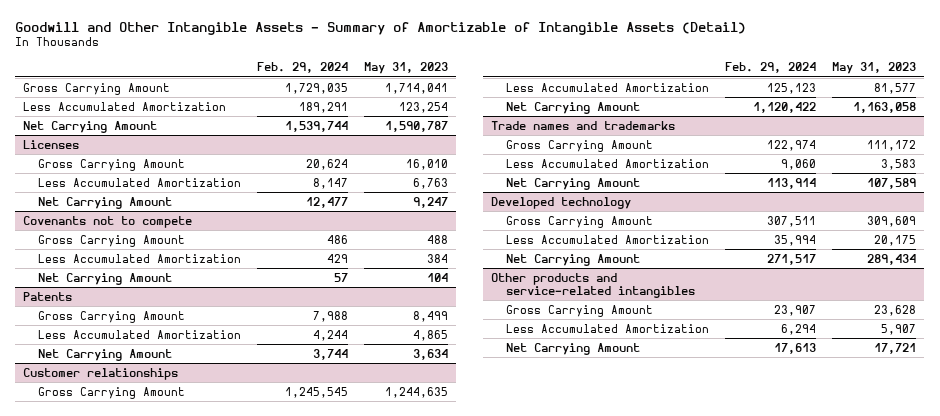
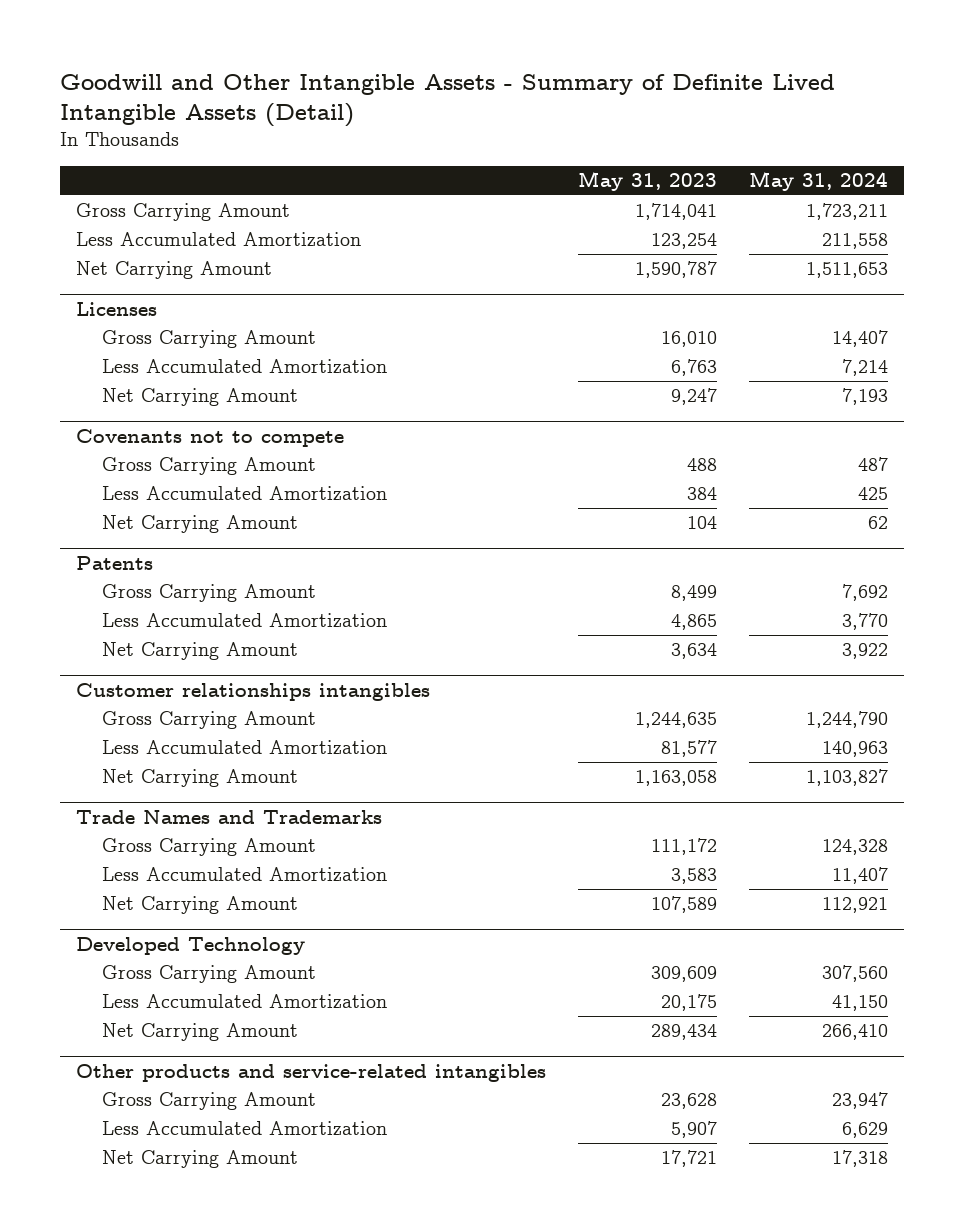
- Goodwill and Other Intangible Assets - Summary of Amortizable of Intangible Assets (Detail)
+ Goodwill and Other Intangible Assets - Summary of Definite Lived Intangible Assets (Detail)
- | Feb. 29, 2024 | May 31, 2023
+ | May 31, 2023 | May 31, 2024
- Customer relationships
+ Customer relationships intangibles
- Trade names and trademarks
+ Trade Names and Trademarks
- Developed technology
+ Developed Technology

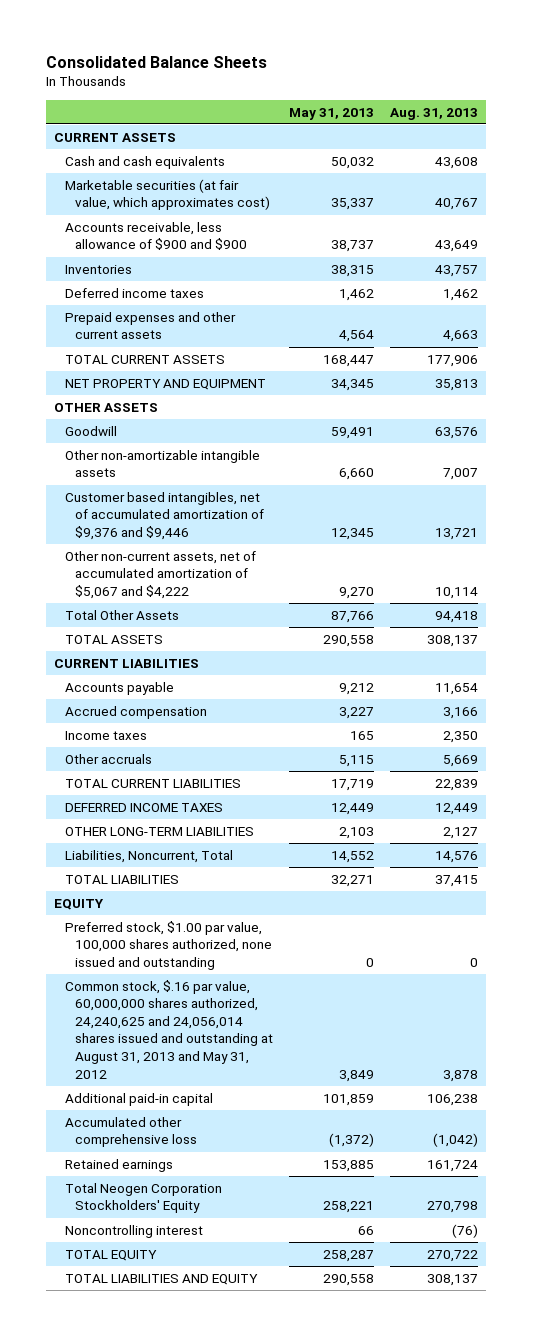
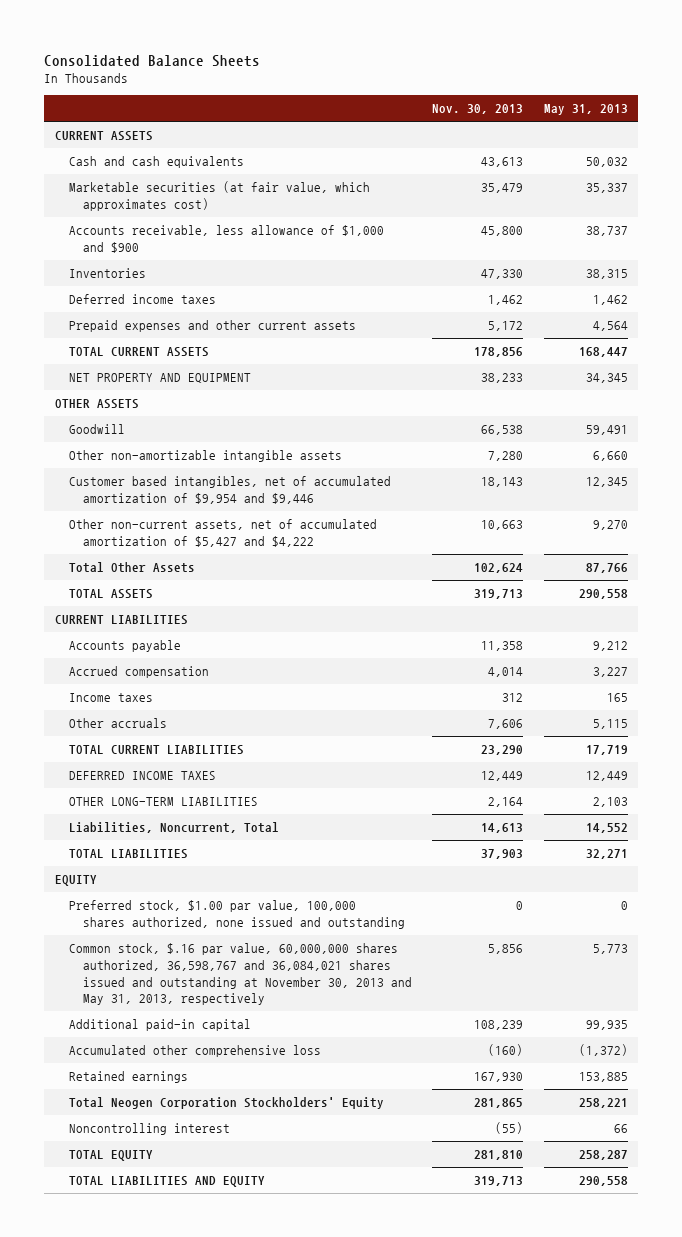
- | May 31, 2013 | Aug. 31, 2013
+ | Nov. 30, 2013 | May 31, 2013
- Accounts receivable, less allowance of $900 and $900 | 38,737 | 43,649
+ Accounts receivable, less allowance of $1,000 and $900 | 45,800 | 38,737
- Customer based intangibles, net of accumulated amortization of $9,376 and $9,446 | 12,345 | 13,721
- Other non-current assets, net of accumulated amortization of $5,067 and $4,222 | 9,270 | 10,114
+ Customer based intangibles, net of accumulated amortization of $9,954 and $9,446 | 18,143 | 12,345
+ Other non-current assets, net of accumulated amortization of $5,427 and $4,222 | 10,663 | 9,270
- Common stock, $.16 par value, 60,000,000 shares authorized, 24,240,625 and 24,056,014 shares issued and outstanding at August 31, 2013 and May 31, 2012 | 3,849 | 3,878
- Additional paid-in capital | 101,859 | 106,238
+ Common stock, $.16 par value, 60,000,000 shares authorized, 36,598,767 and 36,084,021 shares issued and outstanding at November 30, 2013 and May 31, 2013, respectively | 5,856 | 5,773
+ Additional paid-in capital | 108,239 | 99,935

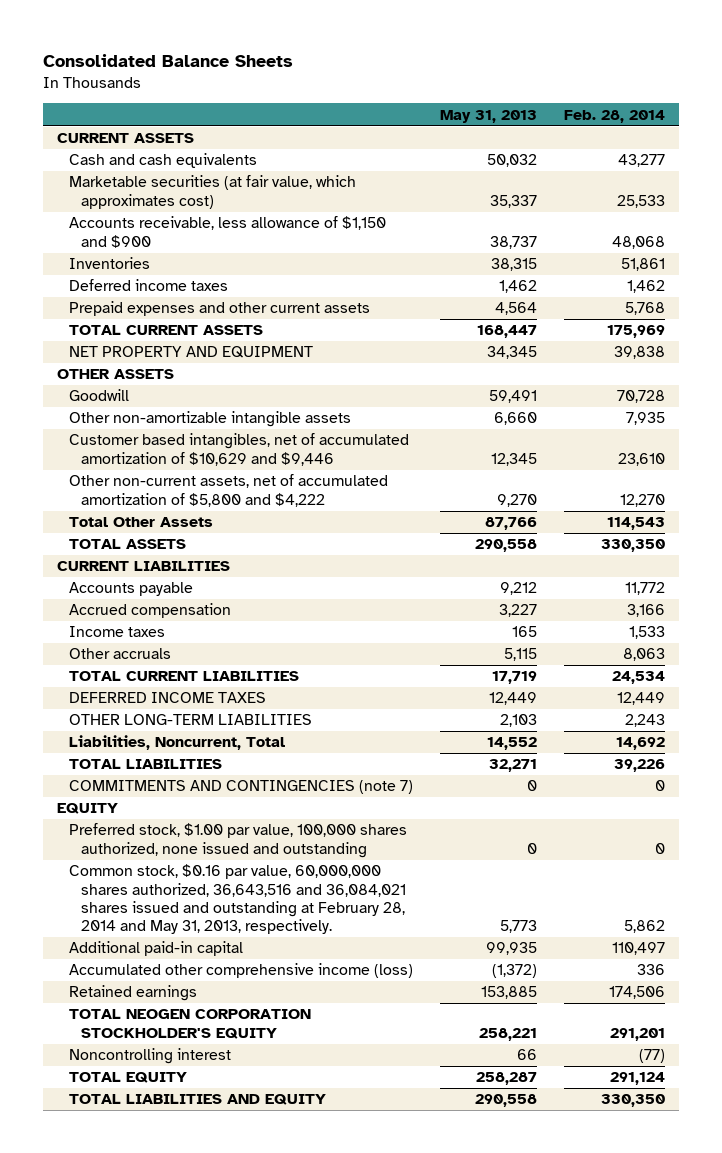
- | Nov. 30, 2013 | May 31, 2013
+ | May 31, 2013 | Feb. 28, 2014
- Accounts receivable, less allowance of $1,000 and $900 | 45,800 | 38,737
+ Accounts receivable, less allowance of $1,150 and $900 | 38,737 | 48,068
- Customer based intangibles, net of accumulated amortization of $9,954 and $9,446 | 18,143 | 12,345
- Other non-current assets, net of accumulated amortization of $5,427 and $4,222 | 10,663 | 9,270
+ Customer based intangibles, net of accumulated amortization of $10,629 and $9,446 | 12,345 | 23,610
+ Other non-current assets, net of accumulated amortization of $5,800 and $4,222 | 9,270 | 12,270
+ COMMITMENTS AND CONTINGENCIES (note 7) | 0 | 0
- Common stock, $.16 par value, 60,000,000 shares authorized, 36,598,767 and 36,084,021 shares issued and outstanding at November 30, 2013 and May 31, 2013, respectively | 5,856 | 5,773
+ Common stock, $0.16 par value, 60,000,000 shares authorized, 36,643,516 and 36,084,021 shares issued and outstanding at February 28, 2014 and May 31, 2013, respectively. | 5,773 | 5,862
- Accumulated other comprehensive loss | (160) | (1,372)
+ Accumulated other comprehensive income (loss) | (1,372) | 336
- Total Neogen Corporation Stockholders' Equity | 281,865 | 258,221
+ TOTAL NEOGEN CORPORATION STOCKHOLDER'S EQUITY | 258,221 | 291,201

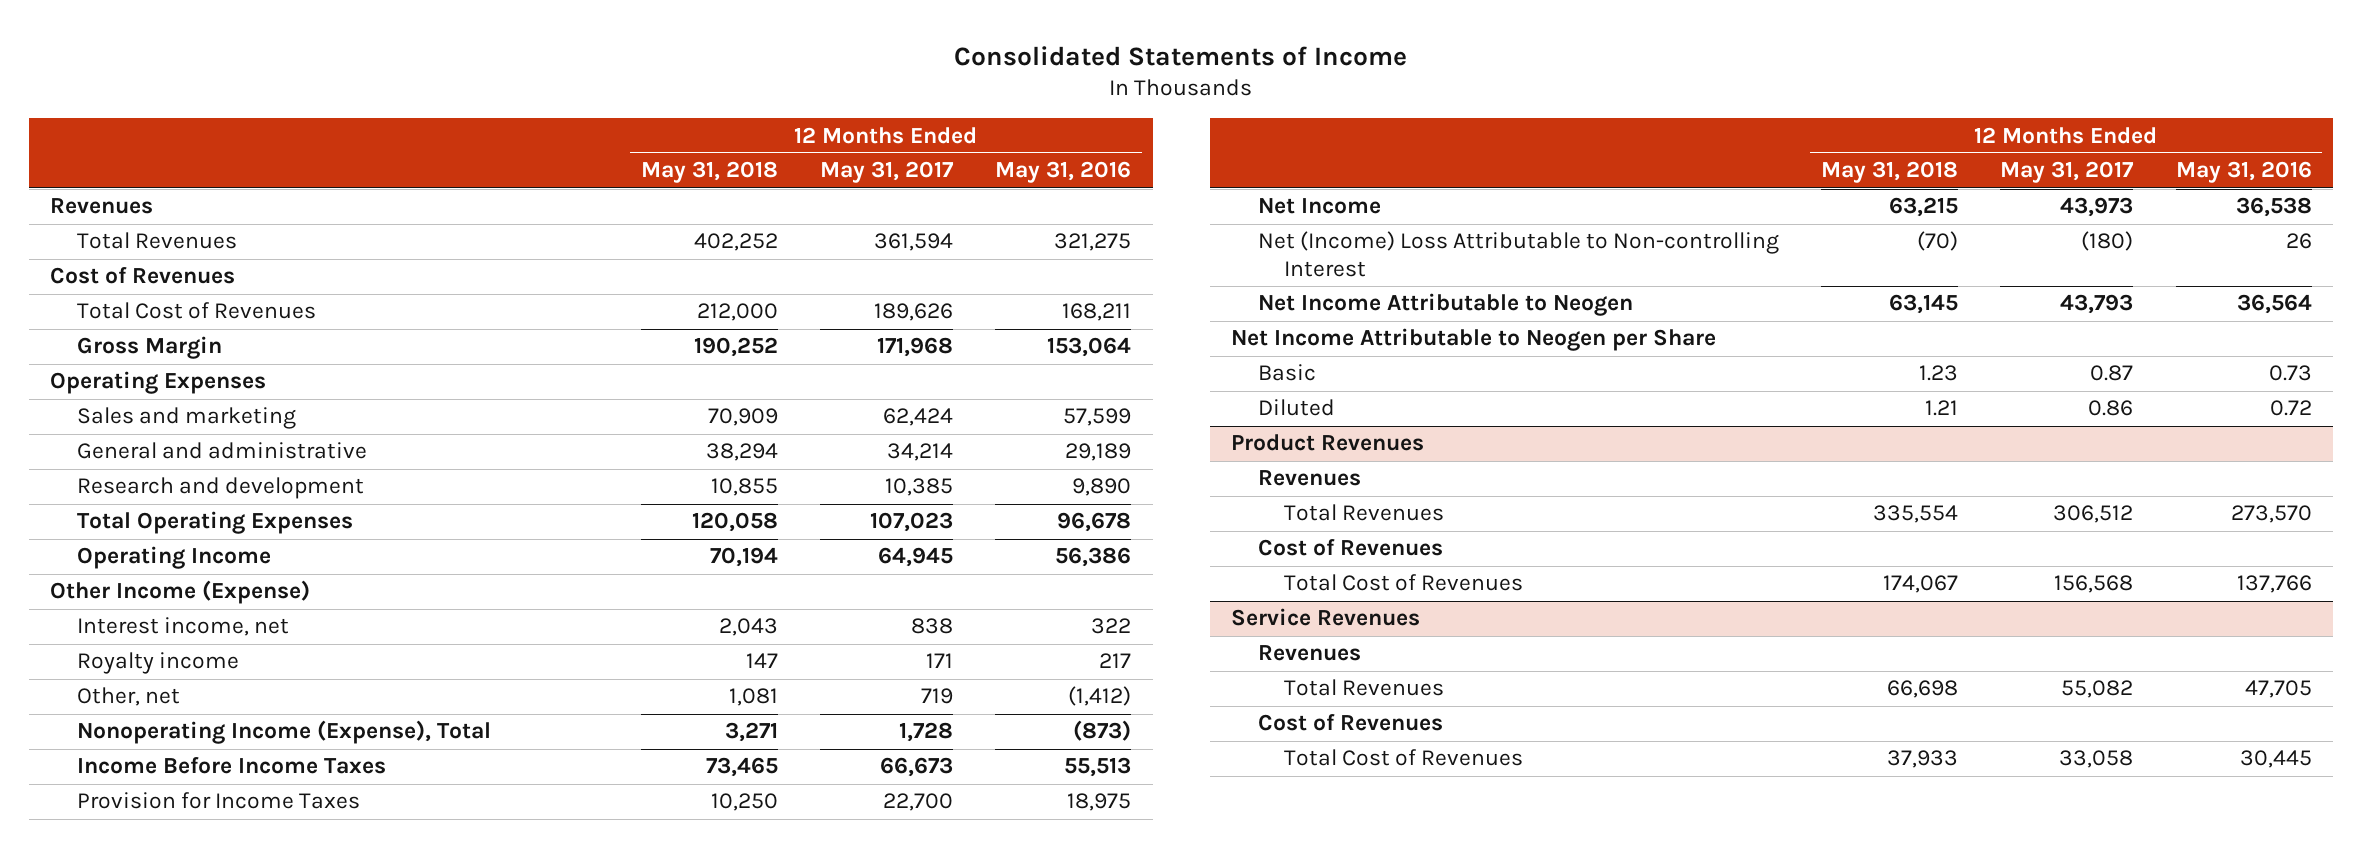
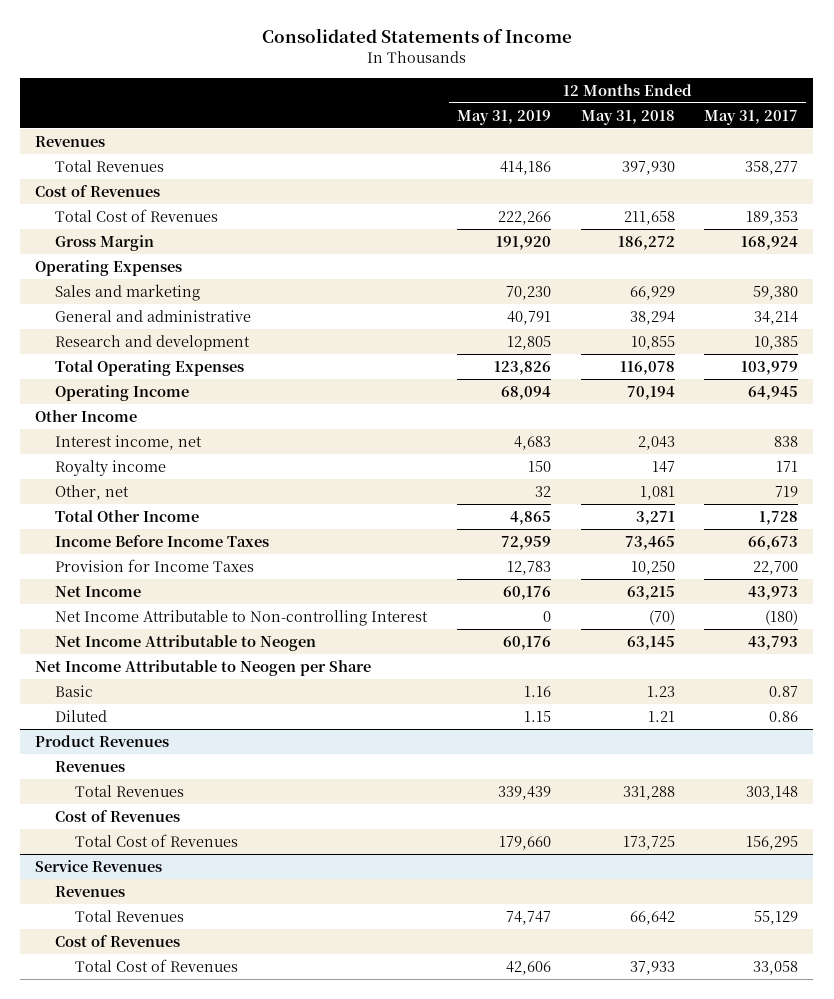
- | 12 Months Ended May 31, 2018 | 12 Months Ended May 31, 2017 | 12 Months Ended May 31, 2016
+ | 12 Months Ended May 31, 2019 | 12 Months Ended May 31, 2018 | 12 Months Ended May 31, 2017
- Total Revenues | 402,252 | 361,594 | 321,275
+ Total Revenues | 414,186 | 397,930 | 358,277
- Total Cost of Revenues | 212,000 | 189,626 | 168,211
- Gross Margin | 190,252 | 171,968 | 153,064
+ Total Cost of Revenues | 222,266 | 211,658 | 189,353
+ Gross Margin | 191,920 | 186,272 | 168,924
- Sales and marketing | 70,909 | 62,424 | 57,599
+ Sales and marketing | 70,230 | 66,929 | 59,380
- Total Operating Expenses | 120,058 | 107,023 | 96,678
+ Total Operating Expenses | 123,826 | 116,078 | 103,979
- Other Income (Expense)
+ Other Income
- Nonoperating Income (Expense), Total | 3,271 | 1,728 | (873)
+ Total Other Income | 4,865 | 3,271 | 1,728
- Net (Income) Loss Attributable to Non-controlling Interest | (70) | (180) | 26
+ Net Income Attributable to Non-controlling Interest | 0 | (70) | (180)
@ Product Revenues
- Total Revenues | 335,554 | 306,512 | 273,570
+ Total Revenues | 339,439 | 331,288 | 303,148
- Total Cost of Revenues | 174,067 | 156,568 | 137,766
+ Total Cost of Revenues | 179,660 | 173,725 | 156,295
@ Service Revenues
- Total Revenues | 66,698 | 55,082 | 47,705
+ Total Revenues | 74,747 | 66,642 | 55,129

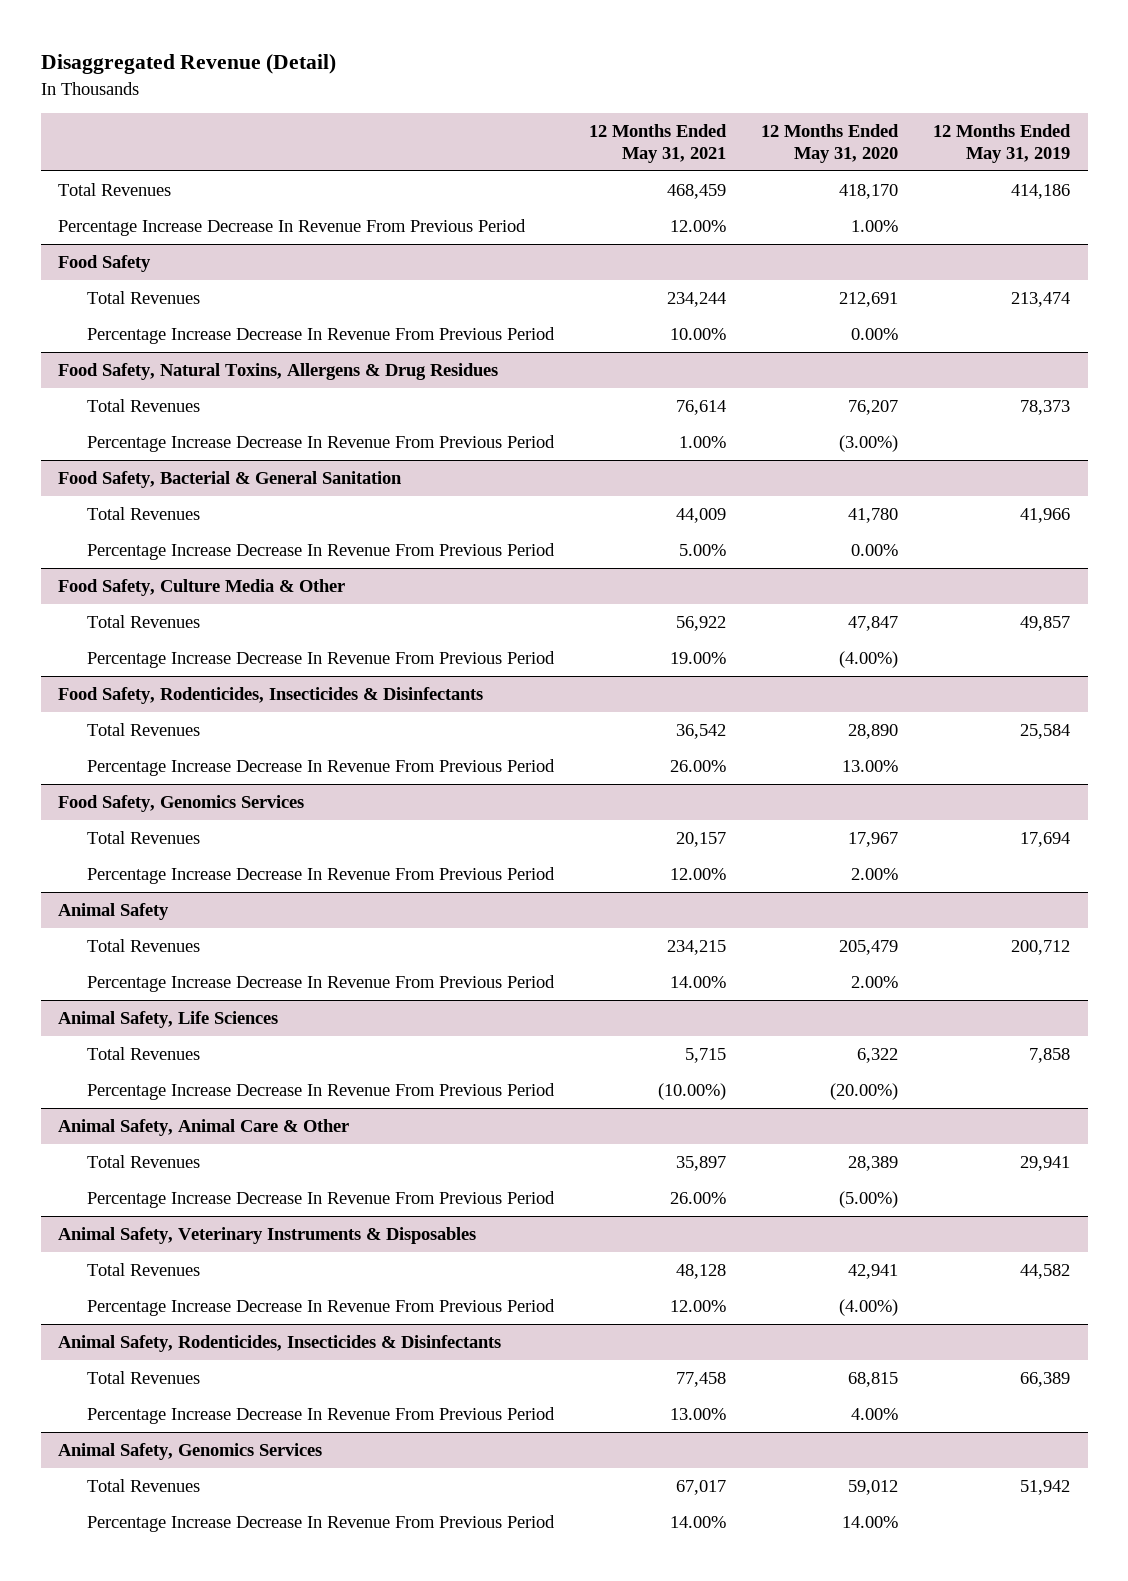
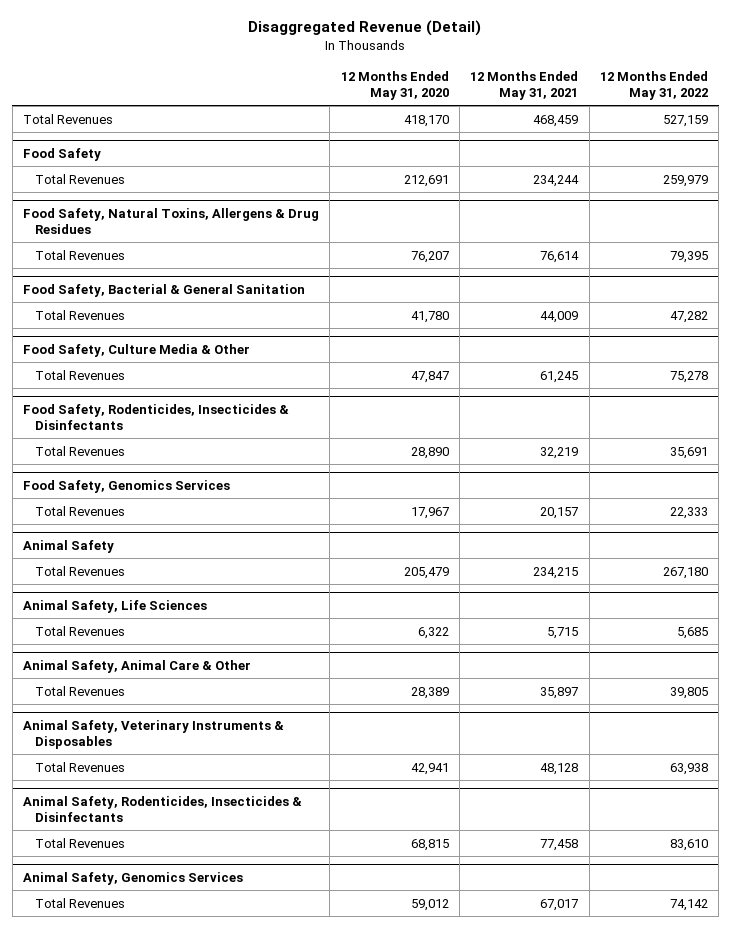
- | 12 Months Ended May 31, 2021 | 12 Months Ended May 31, 2020 | 12 Months Ended May 31, 2019
+ | 12 Months Ended May 31, 2020 | 12 Months Ended May 31, 2021 | 12 Months Ended May 31, 2022
- Percentage Increase Decrease In Revenue From Previous Period | 12.00% | 1.00% |
@ Food Safety
- Percentage Increase Decrease In Revenue From Previous Period | 10.00% | 0.00% |
@ Food Safety, Natural Toxins, Allergens & Drug Residues
- Percentage Increase Decrease In Revenue From Previous Period | 1.00% | (3.00%) |
@ Food Safety, Bacterial & General Sanitation
- Percentage Increase Decrease In Revenue From Previous Period | 5.00% | 0.00% |
@ Food Safety, Culture Media & Other
- Total Revenues | 56,922 | 47,847 | 49,857
- Percentage Increase Decrease In Revenue From Previous Period | 19.00% | (4.00%) |
+ Total Revenues | 47,847 | 61,245 | 75,278
@ Food Safety, Rodenticides, Insecticides & Disinfectants
- Total Revenues | 36,542 | 28,890 | 25,584
- Percentage Increase Decrease In Revenue From Previous Period | 26.00% | 13.00% |
+ Total Revenues | 28,890 | 32,219 | 35,691
@ Food Safety, Genomics Services
- Percentage Increase Decrease In Revenue From Previous Period | 12.00% | 2.00% |
@ Animal Safety
- Percentage Increase Decrease In Revenue From Previous Period | 14.00% | 2.00% |
@ Animal Safety, Life Sciences
- Percentage Increase Decrease In Revenue From Previous Period | (10.00%) | (20.00%) |
@ Animal Safety, Animal Care & Other
- Percentage Increase Decrease In Revenue From Previous Period | 26.00% | (5.00%) |
@ Animal Safety, Veterinary Instruments & Disposables
- Percentage Increase Decrease In Revenue From Previous Period | 12.00% | (4.00%) |
@ Animal Safety, Rodenticides, Insecticides & Disinfectants
- Percentage Increase Decrease In Revenue From Previous Period | 13.00% | 4.00% |
@ Animal Safety, Genomics Services
- Percentage Increase Decrease In Revenue From Previous Period | 14.00% | 14.00% |

